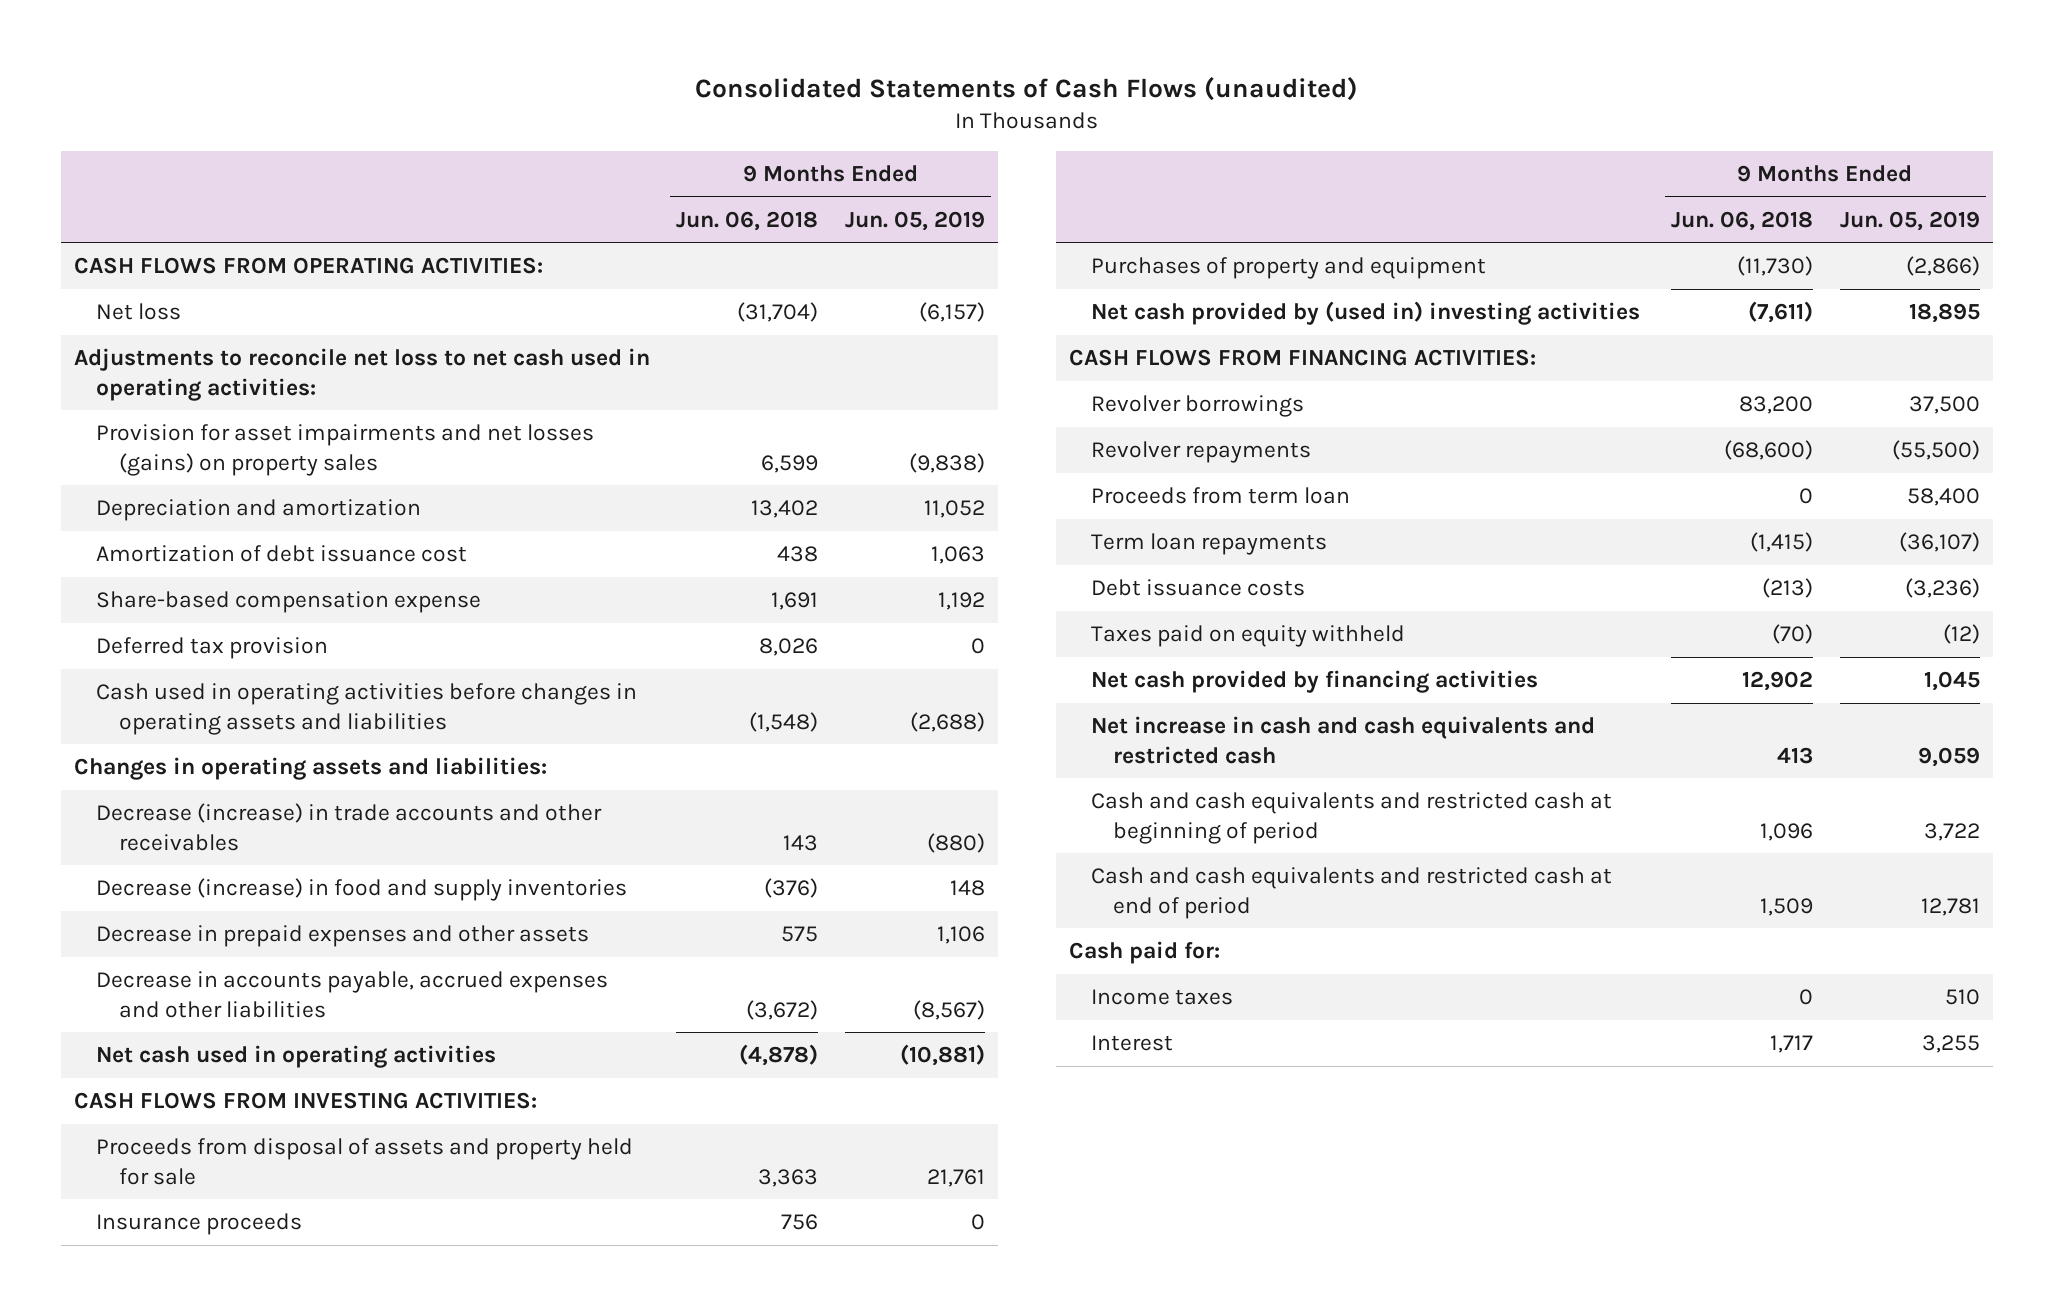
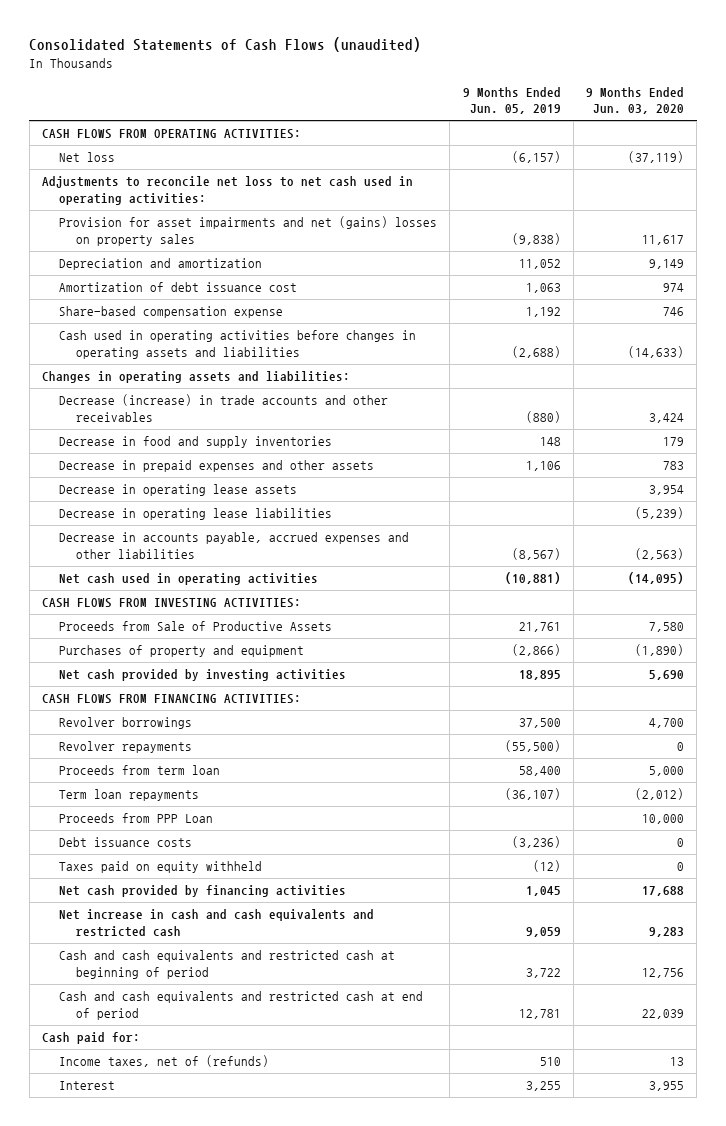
- | 9 Months Ended Jun. 06, 2018 | 9 Months Ended Jun. 05, 2019
+ | 9 Months Ended Jun. 05, 2019 | 9 Months Ended Jun. 03, 2020
- Provision for asset impairments and net losses (gains) on property sales | 6,599 | (9,838)
+ Provision for asset impairments and net (gains) losses on property sales | (9,838) | 11,617
- Deferred tax provision | 8,026 | 0
- Decrease (increase) in food and supply inventories | (376) | 148
+ Decrease in food and supply inventories | 148 | 179
+ Decrease in operating lease assets | | 3,954
+ Decrease in operating lease liabilities | | (5,239)
- Proceeds from disposal of assets and property held for sale | 3,363 | 21,761
- Insurance proceeds | 756 | 0
+ Proceeds from Sale of Productive Assets | 21,761 | 7,580
- Net cash provided by (used in) investing activities | (7,611) | 18,895
+ Net cash provided by investing activities | 18,895 | 5,690
+ Proceeds from PPP Loan | | 10,000
- Income taxes | 0 | 510
+ Income taxes, net of (refunds) | 510 | 13

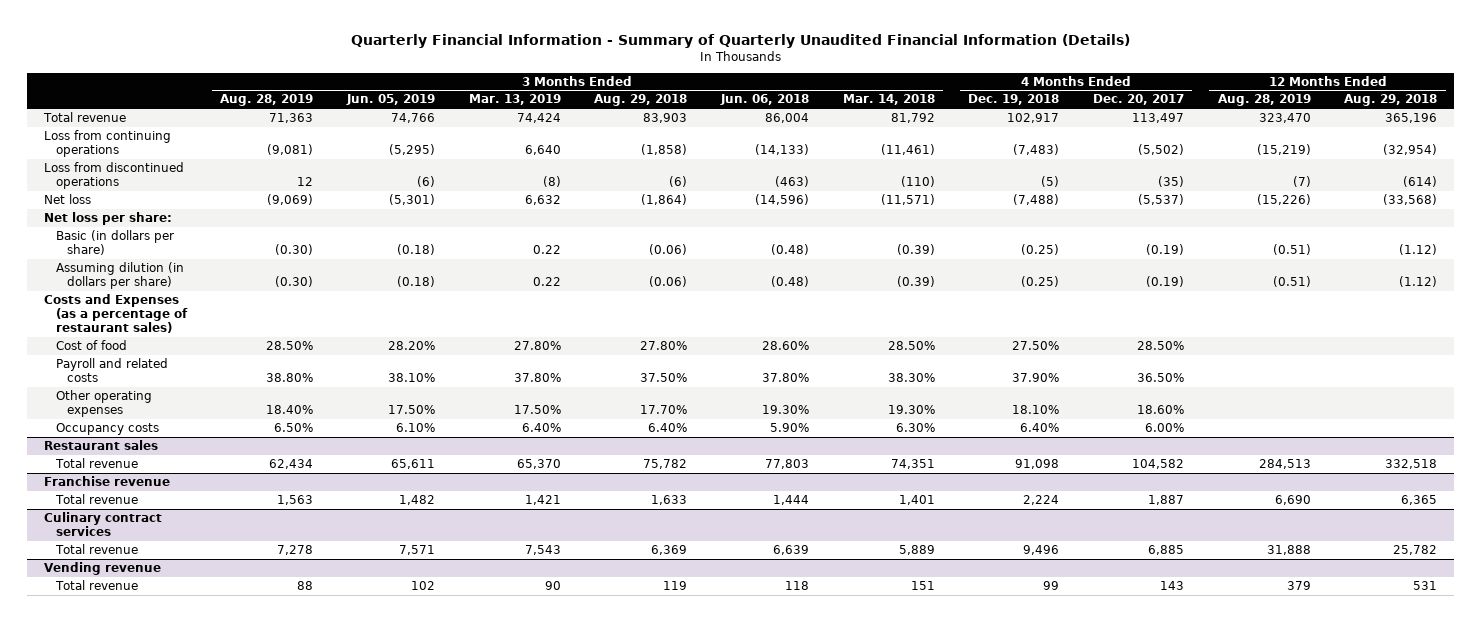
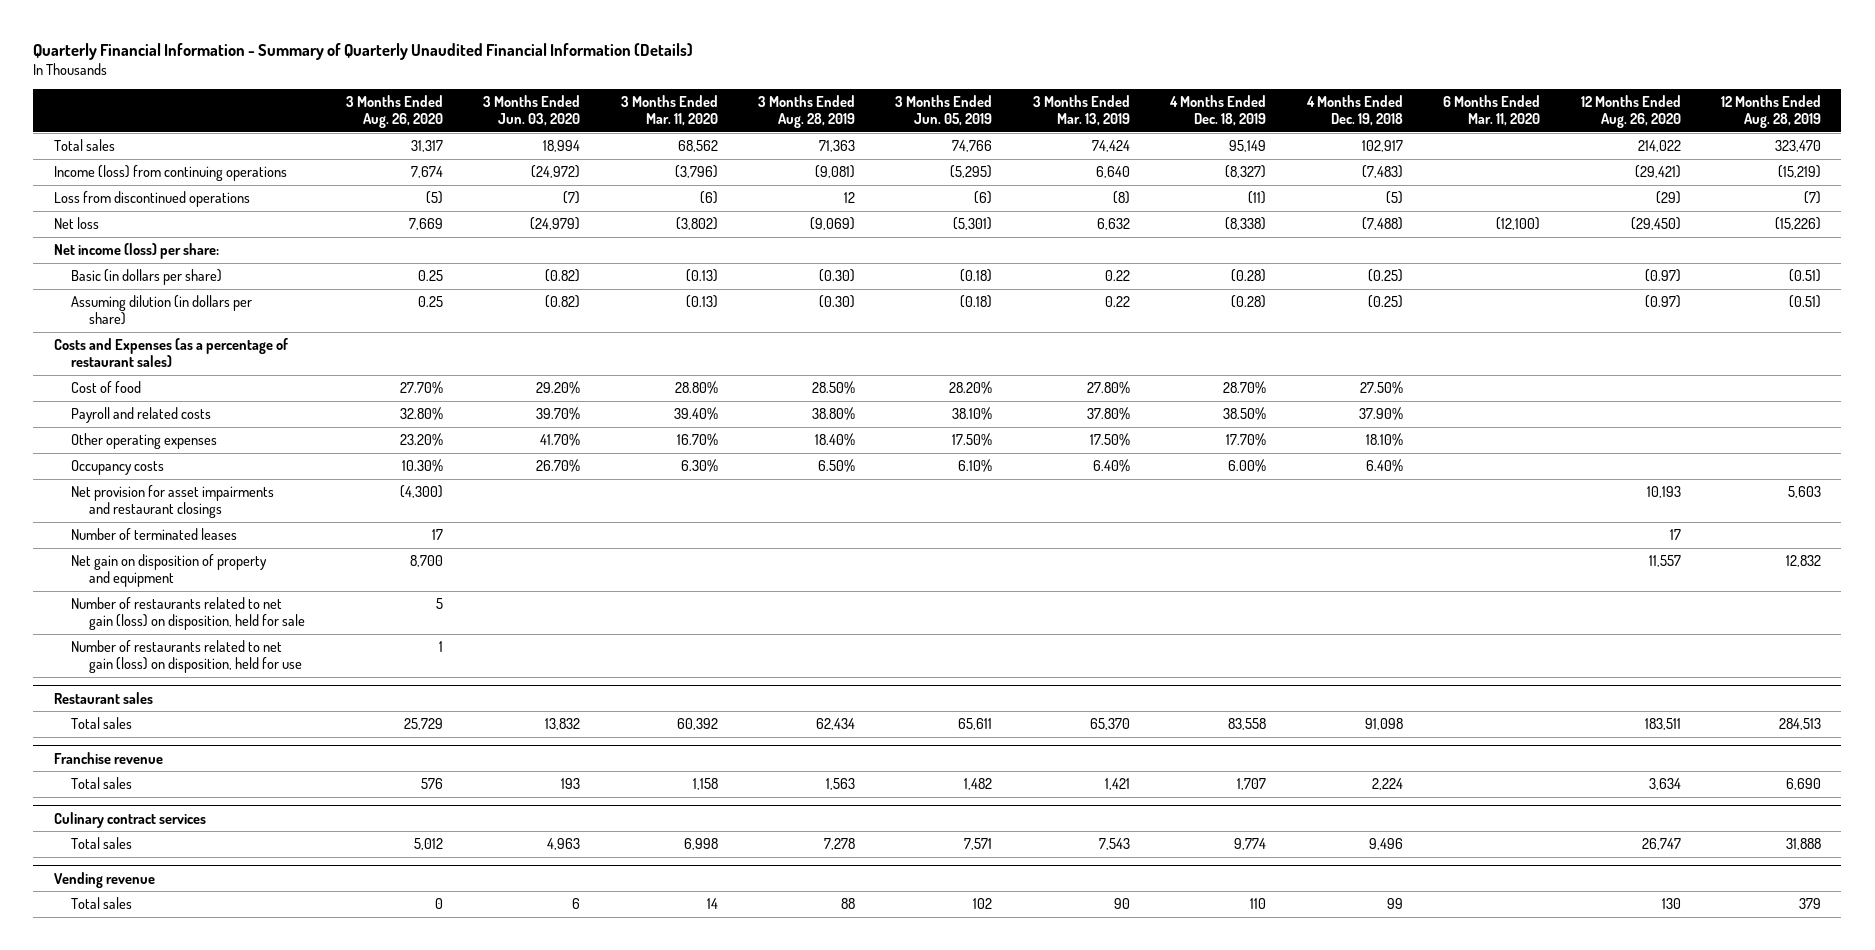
- | 3 Months Ended Aug. 28, 2019 | 3 Months Ended Jun. 05, 2019 | 3 Months Ended Mar. 13, 2019 | 3 Months Ended Aug. 29, 2018 | 3 Months Ended Jun. 06, 2018 | 3 Months Ended Mar. 14, 2018 | 4 Months Ended Dec. 19, 2018 | 4 Months Ended Dec. 20, 2017 | 12 Months Ended Aug. 28, 2019 | 12 Months Ended Aug. 29, 2018
+ | 3 Months Ended Aug. 26, 2020 | 3 Months Ended Jun. 03, 2020 | 3 Months Ended Mar. 11, 2020 | 3 Months Ended Aug. 28, 2019 | 3 Months Ended Jun. 05, 2019 | 3 Months Ended Mar. 13, 2019 | 4 Months Ended Dec. 18, 2019 | 4 Months Ended Dec. 19, 2018 | 6 Months Ended Mar. 11, 2020 | 12 Months Ended Aug. 26, 2020 | 12 Months Ended Aug. 28, 2019
- Total revenue | 71,363 | 74,766 | 74,424 | 83,903 | 86,004 | 81,792 | 102,917 | 113,497 | 323,470 | 365,196
- Loss from continuing operations | (9,081) | (5,295) | 6,640 | (1,858) | (14,133) | (11,461) | (7,483) | (5,502) | (15,219) | (32,954)
+ Total sales | 31,317 | 18,994 | 68,562 | 71,363 | 74,766 | 74,424 | 95,149 | 102,917 | | 214,022 | 323,470
+ Income (loss) from continuing operations | 7,674 | (24,972) | (3,796) | (9,081) | (5,295) | 6,640 | (8,327) | (7,483) | | (29,421) | (15,219)
- Net loss per share:
+ Net income (loss) per share:
+ Net provision for asset impairments and restaurant closings | (4,300) | | | | | | | | | 10,193 | 5,603
+ Number of terminated leases | 17 | | | | | | | | | 17 |
+ Net gain on disposition of property and equipment | 8,700 | | | | | | | | | 11,557 | 12,832
+ Number of restaurants related to net gain (loss) on disposition, held for sale | 5 | | | | | | | | | |
+ Number of restaurants related to net gain (loss) on disposition, held for use | 1 | | | | | | | | | |
@ Restaurant sales
- Total revenue | 62,434 | 65,611 | 65,370 | 75,782 | 77,803 | 74,351 | 91,098 | 104,582 | 284,513 | 332,518
+ Total sales | 25,729 | 13,832 | 60,392 | 62,434 | 65,611 | 65,370 | 83,558 | 91,098 | | 183,511 | 284,513
@ Franchise revenue
- Total revenue | 1,563 | 1,482 | 1,421 | 1,633 | 1,444 | 1,401 | 2,224 | 1,887 | 6,690 | 6,365
+ Total sales | 576 | 193 | 1,158 | 1,563 | 1,482 | 1,421 | 1,707 | 2,224 | | 3,634 | 6,690
@ Culinary contract services
- Total revenue | 7,278 | 7,571 | 7,543 | 6,369 | 6,639 | 5,889 | 9,496 | 6,885 | 31,888 | 25,782
+ Total sales | 5,012 | 4,963 | 6,998 | 7,278 | 7,571 | 7,543 | 9,774 | 9,496 | | 26,747 | 31,888
@ Vending revenue
- Total revenue | 88 | 102 | 90 | 119 | 118 | 151 | 99 | 143 | 379 | 531
+ Total sales | 0 | 6 | 14 | 88 | 102 | 90 | 110 | 99 | | 130 | 379

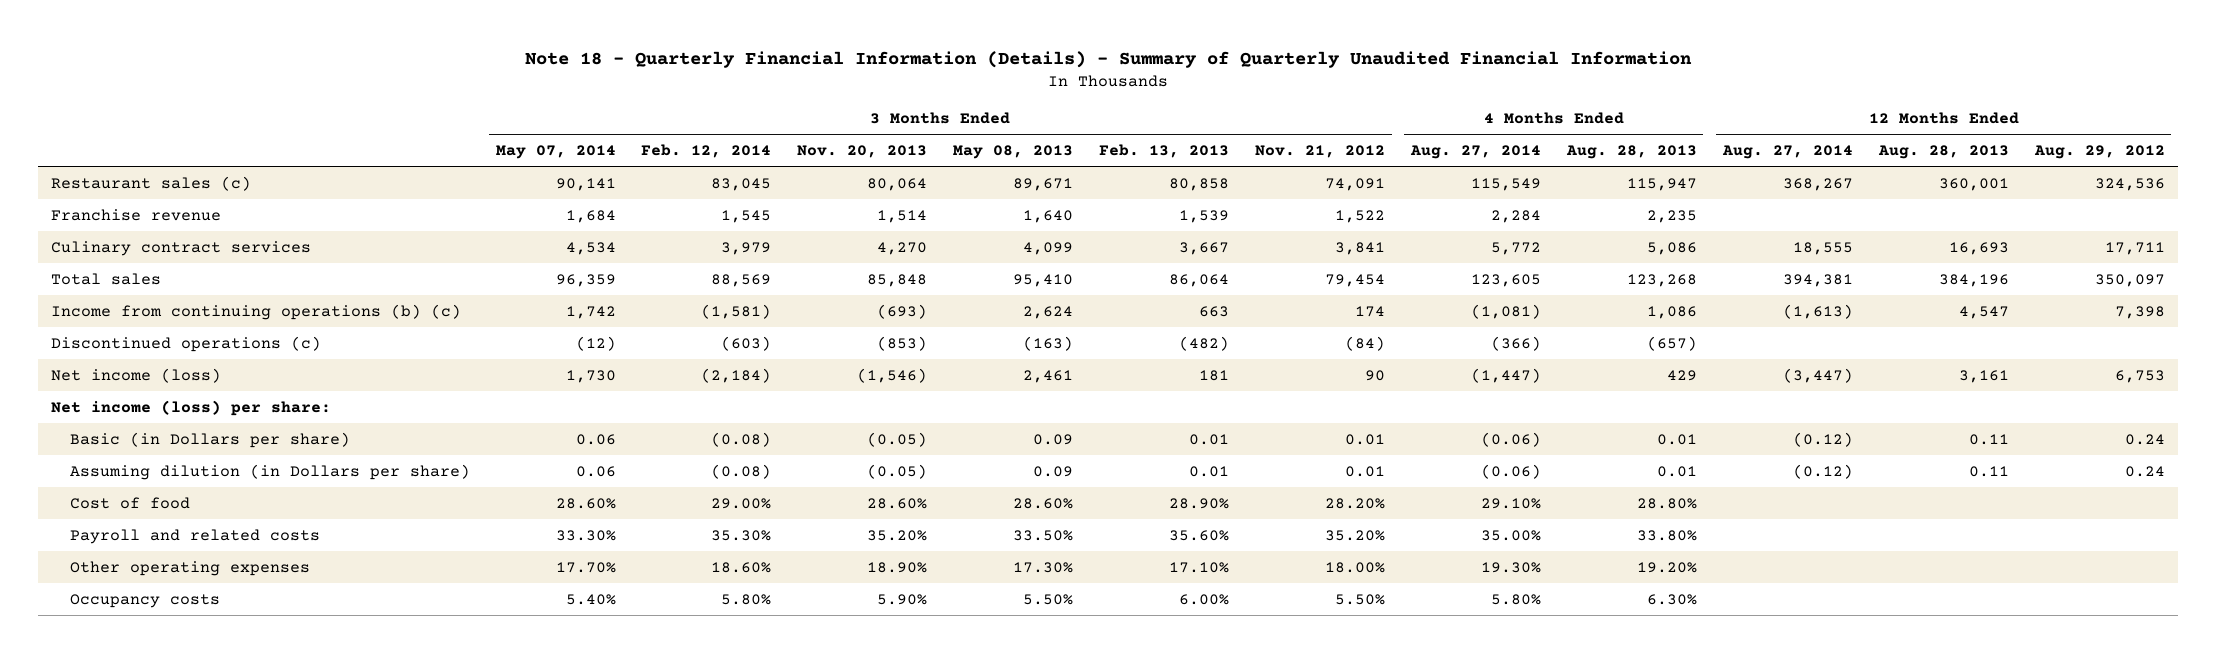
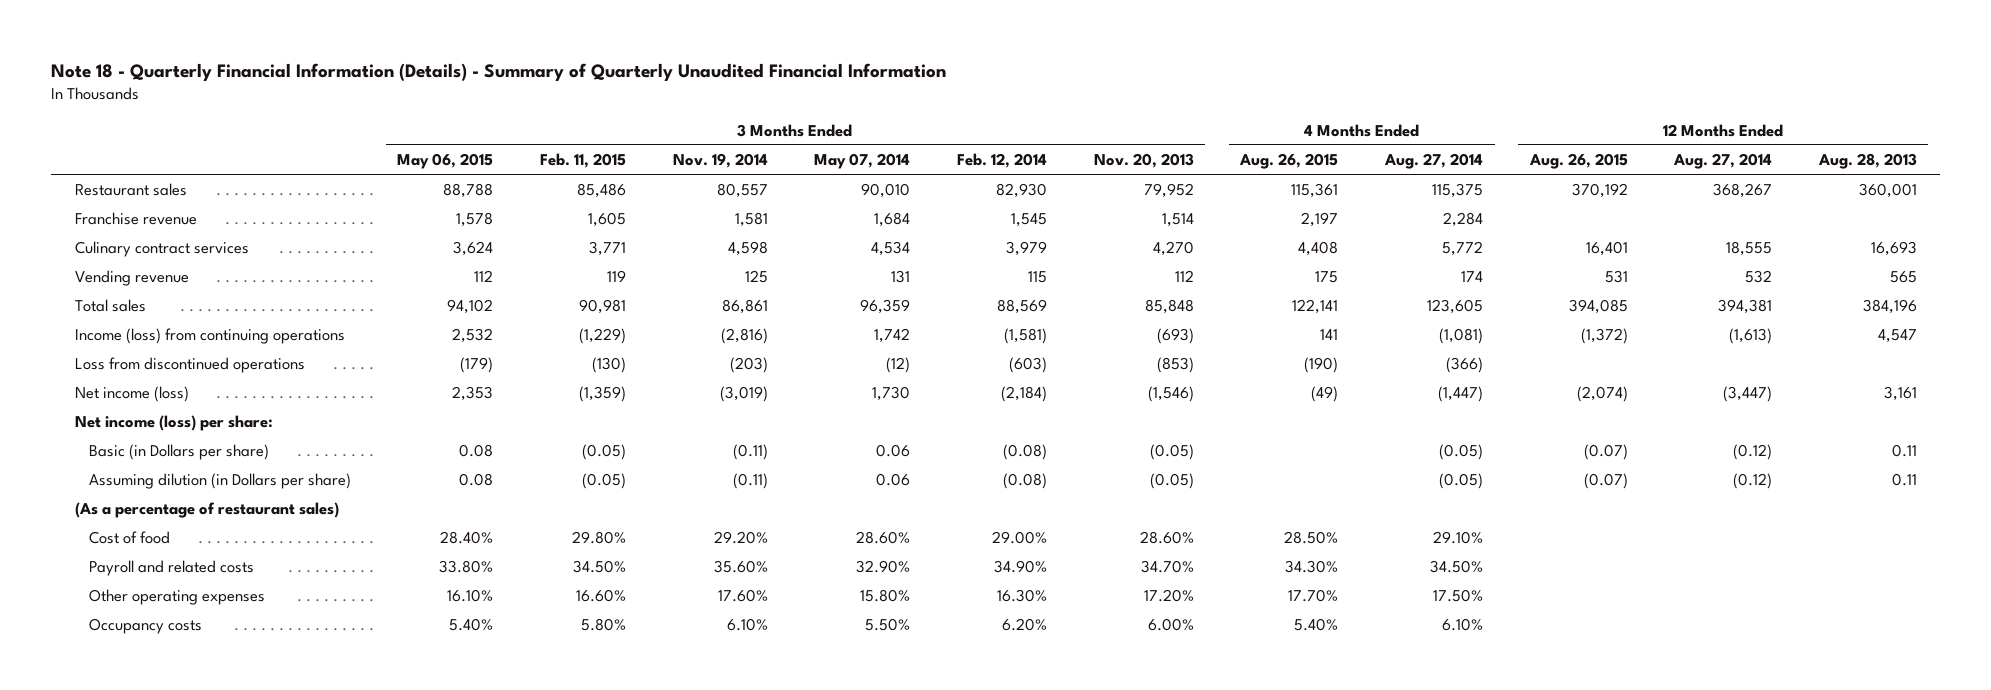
- | 3 Months Ended May 07, 2014 | 3 Months Ended Feb. 12, 2014 | 3 Months Ended Nov. 20, 2013 | 3 Months Ended May 08, 2013 | 3 Months Ended Feb. 13, 2013 | 3 Months Ended Nov. 21, 2012 | 4 Months Ended Aug. 27, 2014 | 4 Months Ended Aug. 28, 2013 | 12 Months Ended Aug. 27, 2014 | 12 Months Ended Aug. 28, 2013 | 12 Months Ended Aug. 29, 2012
+ | 3 Months Ended May 06, 2015 | 3 Months Ended Feb. 11, 2015 | 3 Months Ended Nov. 19, 2014 | 3 Months Ended May 07, 2014 | 3 Months Ended Feb. 12, 2014 | 3 Months Ended Nov. 20, 2013 | 4 Months Ended Aug. 26, 2015 | 4 Months Ended Aug. 27, 2014 | 12 Months Ended Aug. 26, 2015 | 12 Months Ended Aug. 27, 2014 | 12 Months Ended Aug. 28, 2013
- Restaurant sales (c) | 90,141 | 83,045 | 80,064 | 89,671 | 80,858 | 74,091 | 115,549 | 115,947 | 368,267 | 360,001 | 324,536
+ Restaurant sales | 88,788 | 85,486 | 80,557 | 90,010 | 82,930 | 79,952 | 115,361 | 115,375 | 370,192 | 368,267 | 360,001
+ Vending revenue | 112 | 119 | 125 | 131 | 115 | 112 | 175 | 174 | 531 | 532 | 565
- Income from continuing operations (b) (c) | 1,742 | (1,581) | (693) | 2,624 | 663 | 174 | (1,081) | 1,086 | (1,613) | 4,547 | 7,398
- Discontinued operations (c) | (12) | (603) | (853) | (163) | (482) | (84) | (366) | (657) | | |
+ Income (loss) from continuing operations | 2,532 | (1,229) | (2,816) | 1,742 | (1,581) | (693) | 141 | (1,081) | (1,372) | (1,613) | 4,547
+ Loss from discontinued operations | (179) | (130) | (203) | (12) | (603) | (853) | (190) | (366) | | |
- Basic (in Dollars per share) | 0.06 | (0.08) | (0.05) | 0.09 | 0.01 | 0.01 | (0.06) | 0.01 | (0.12) | 0.11 | 0.24
- Assuming dilution (in Dollars per share) | 0.06 | (0.08) | (0.05) | 0.09 | 0.01 | 0.01 | (0.06) | 0.01 | (0.12) | 0.11 | 0.24
+ Basic (in Dollars per share) | 0.08 | (0.05) | (0.11) | 0.06 | (0.08) | (0.05) | | (0.05) | (0.07) | (0.12) | 0.11
+ Assuming dilution (in Dollars per share) | 0.08 | (0.05) | (0.11) | 0.06 | (0.08) | (0.05) | | (0.05) | (0.07) | (0.12) | 0.11
+ (As a percentage of restaurant sales)
- Payroll and related costs | 33.30% | 35.30% | 35.20% | 33.50% | 35.60% | 35.20% | 35.00% | 33.80% | | |
- Other operating expenses | 17.70% | 18.60% | 18.90% | 17.30% | 17.10% | 18.00% | 19.30% | 19.20% | | |
- Occupancy costs | 5.40% | 5.80% | 5.90% | 5.50% | 6.00% | 5.50% | 5.80% | 6.30% | | |
+ Payroll and related costs | 33.80% | 34.50% | 35.60% | 32.90% | 34.90% | 34.70% | 34.30% | 34.50% | | |
+ Other operating expenses | 16.10% | 16.60% | 17.60% | 15.80% | 16.30% | 17.20% | 17.70% | 17.50% | | |
+ Occupancy costs | 5.40% | 5.80% | 6.10% | 5.50% | 6.20% | 6.00% | 5.40% | 6.10% | | |

